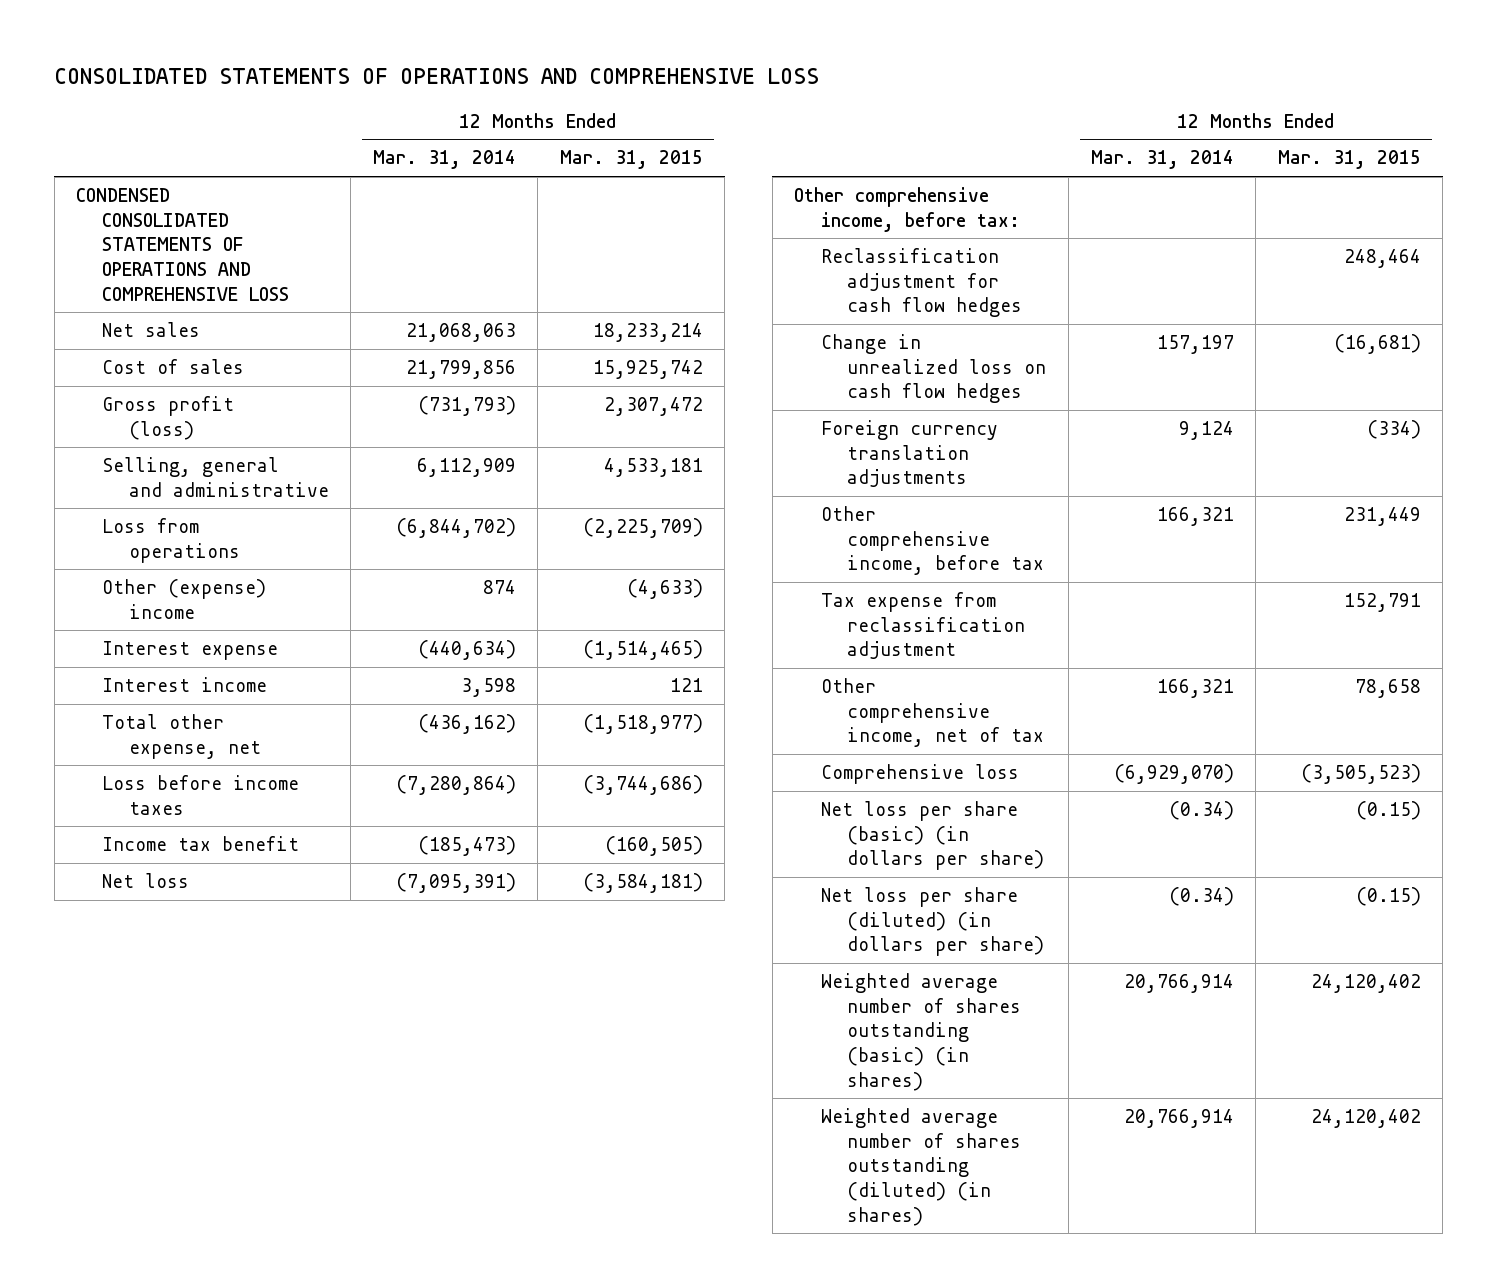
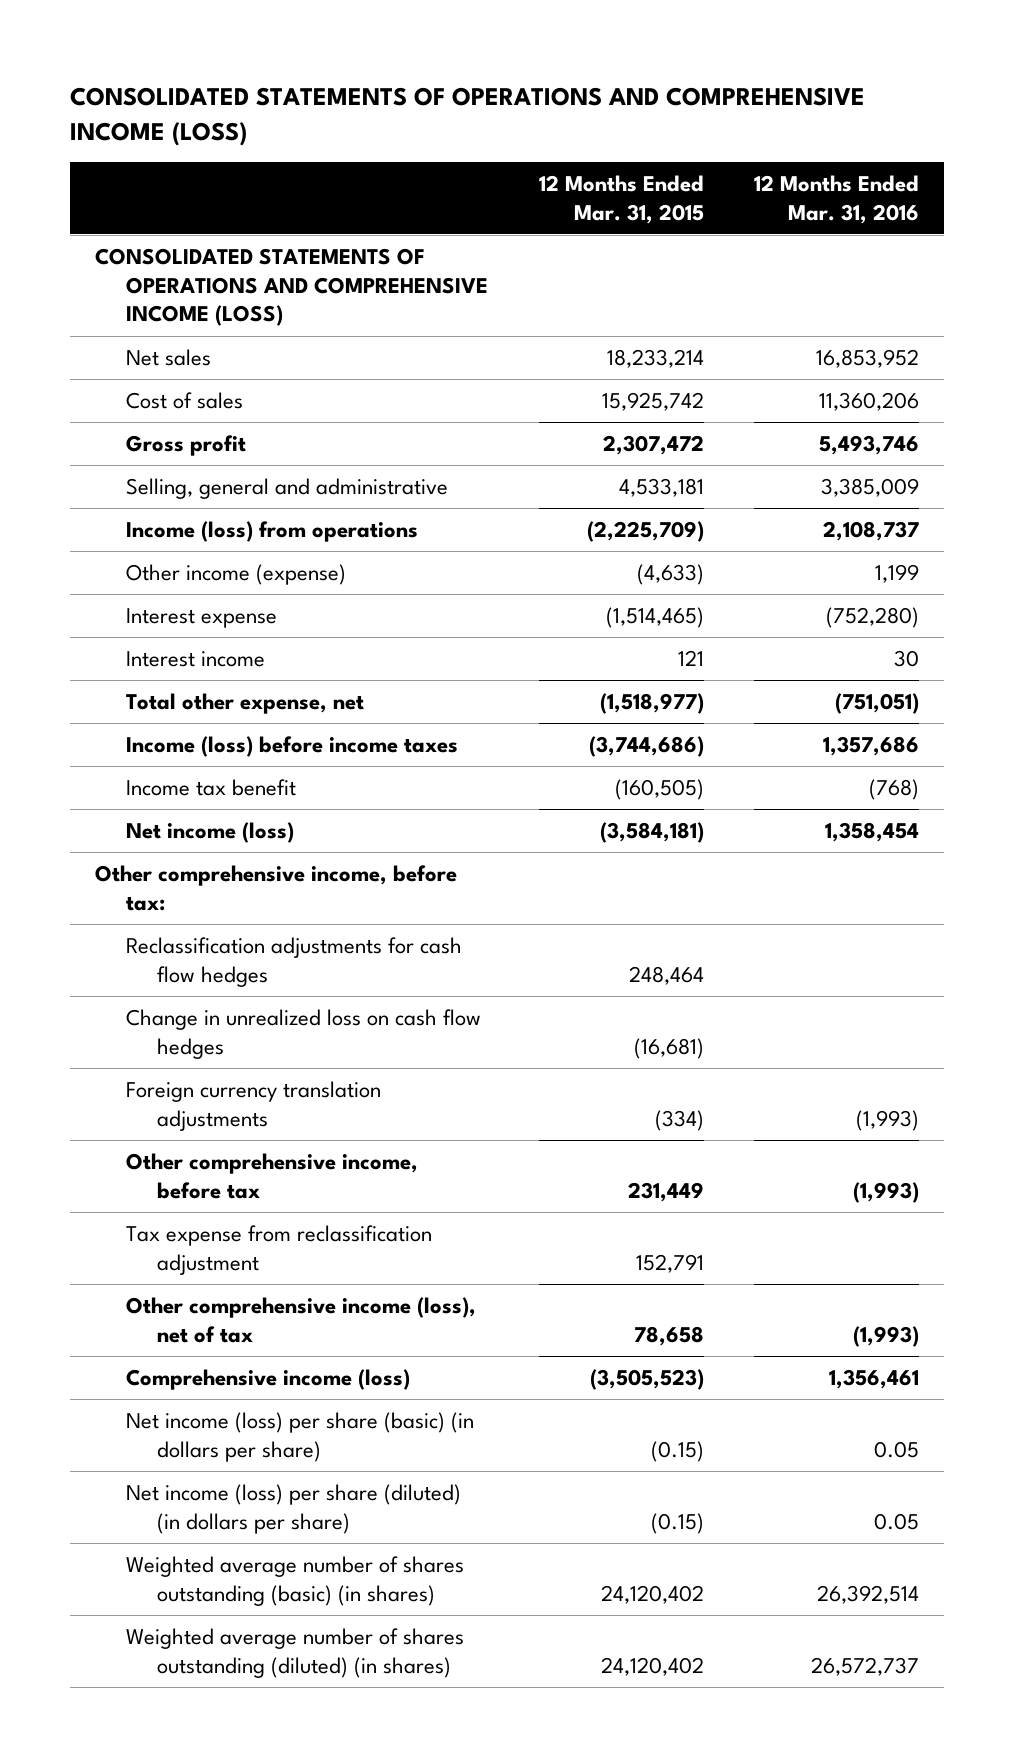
- CONSOLIDATED STATEMENTS OF OPERATIONS AND COMPREHENSIVE LOSS
+ CONSOLIDATED STATEMENTS OF OPERATIONS AND COMPREHENSIVE INCOME (LOSS)
- | 12 Months Ended Mar. 31, 2014 | 12 Months Ended Mar. 31, 2015
+ | 12 Months Ended Mar. 31, 2015 | 12 Months Ended Mar. 31, 2016
- CONDENSED CONSOLIDATED STATEMENTS OF OPERATIONS AND COMPREHENSIVE LOSS
+ CONSOLIDATED STATEMENTS OF OPERATIONS AND COMPREHENSIVE INCOME (LOSS)
- Gross profit (loss) | (731,793) | 2,307,472
+ Gross profit | 2,307,472 | 5,493,746
- Loss from operations | (6,844,702) | (2,225,709)
- Other (expense) income | 874 | (4,633)
+ Income (loss) from operations | (2,225,709) | 2,108,737
+ Other income (expense) | (4,633) | 1,199
- Loss before income taxes | (7,280,864) | (3,744,686)
+ Income (loss) before income taxes | (3,744,686) | 1,357,686
- Net loss | (7,095,391) | (3,584,181)
+ Net income (loss) | (3,584,181) | 1,358,454
- Reclassification adjustment for cash flow hedges | | 248,464
+ Reclassification adjustments for cash flow hedges | 248,464 |
- Other comprehensive income, net of tax | 166,321 | 78,658
- Comprehensive loss | (6,929,070) | (3,505,523)
- Net loss per share (basic) (in dollars per share) | (0.34) | (0.15)
- Net loss per share (diluted) (in dollars per share) | (0.34) | (0.15)
+ Other comprehensive income (loss), net of tax | 78,658 | (1,993)
+ Comprehensive income (loss) | (3,505,523) | 1,356,461
+ Net income (loss) per share (basic) (in dollars per share) | (0.15) | 0.05
+ Net income (loss) per share (diluted) (in dollars per share) | (0.15) | 0.05

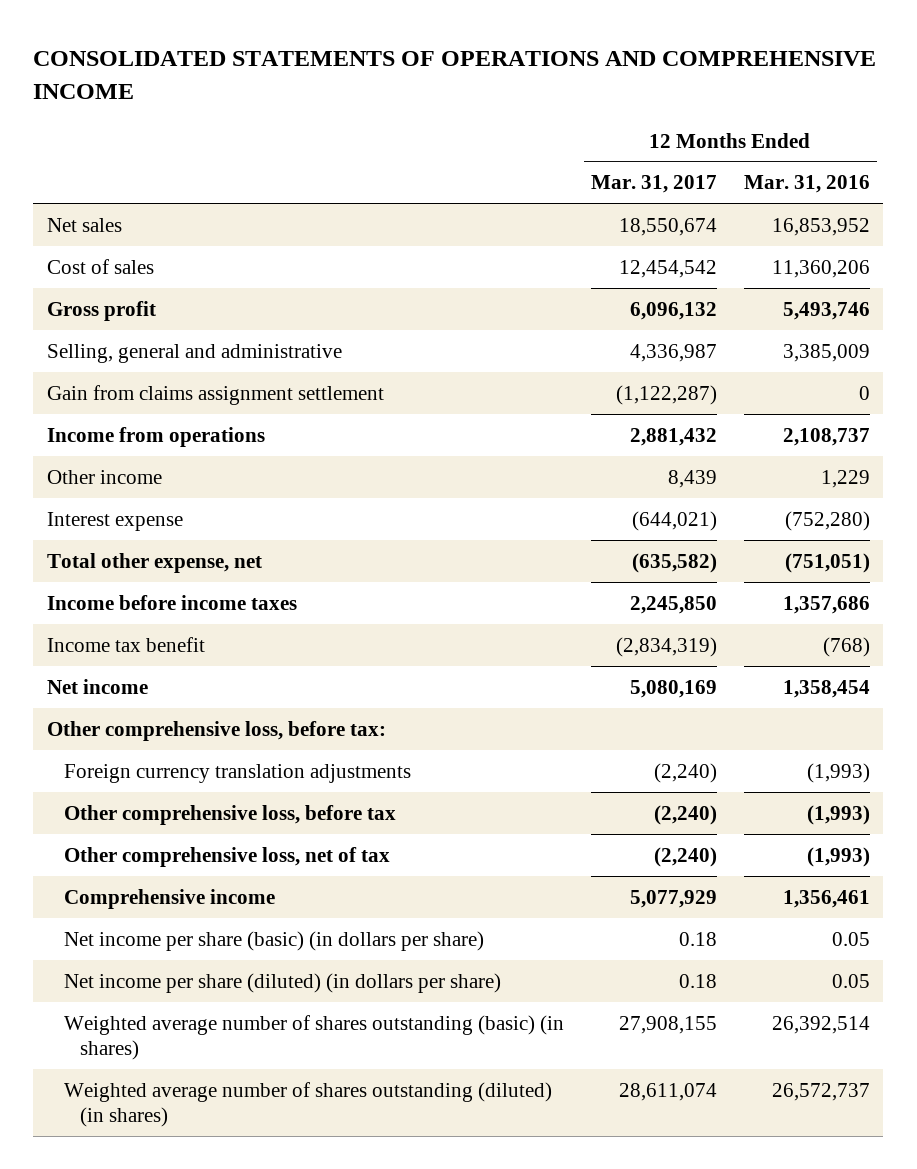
- CONSOLIDATED STATEMENTS OF OPERATIONS AND COMPREHENSIVE INCOME (LOSS)
+ CONSOLIDATED STATEMENTS OF OPERATIONS AND COMPREHENSIVE INCOME
- | 12 Months Ended Mar. 31, 2015 | 12 Months Ended Mar. 31, 2016
+ | 12 Months Ended Mar. 31, 2017 | 12 Months Ended Mar. 31, 2016
- CONSOLIDATED STATEMENTS OF OPERATIONS AND COMPREHENSIVE INCOME (LOSS)
- Income (loss) from operations | (2,225,709) | 2,108,737
- Other income (expense) | (4,633) | 1,199
+ Gain from claims assignment settlement | (1,122,287) | 0
+ Income from operations | 2,881,432 | 2,108,737
+ Other income | 8,439 | 1,229
- Interest income | 121 | 30
- Income (loss) before income taxes | (3,744,686) | 1,357,686
+ Income before income taxes | 2,245,850 | 1,357,686
- Net income (loss) | (3,584,181) | 1,358,454
- Other comprehensive income, before tax:
- Reclassification adjustments for cash flow hedges | 248,464 |
- Change in unrealized loss on cash flow hedges | (16,681) |
+ Net income | 5,080,169 | 1,358,454
+ Other comprehensive loss, before tax:
- Other comprehensive income, before tax | 231,449 | (1,993)
- Tax expense from reclassification adjustment | 152,791 |
- Other comprehensive income (loss), net of tax | 78,658 | (1,993)
- Comprehensive income (loss) | (3,505,523) | 1,356,461
- Net income (loss) per share (basic) (in dollars per share) | (0.15) | 0.05
- Net income (loss) per share (diluted) (in dollars per share) | (0.15) | 0.05
+ Other comprehensive loss, before tax | (2,240) | (1,993)
+ Other comprehensive loss, net of tax | (2,240) | (1,993)
+ Comprehensive income | 5,077,929 | 1,356,461
+ Net income per share (basic) (in dollars per share) | 0.18 | 0.05
+ Net income per share (diluted) (in dollars per share) | 0.18 | 0.05

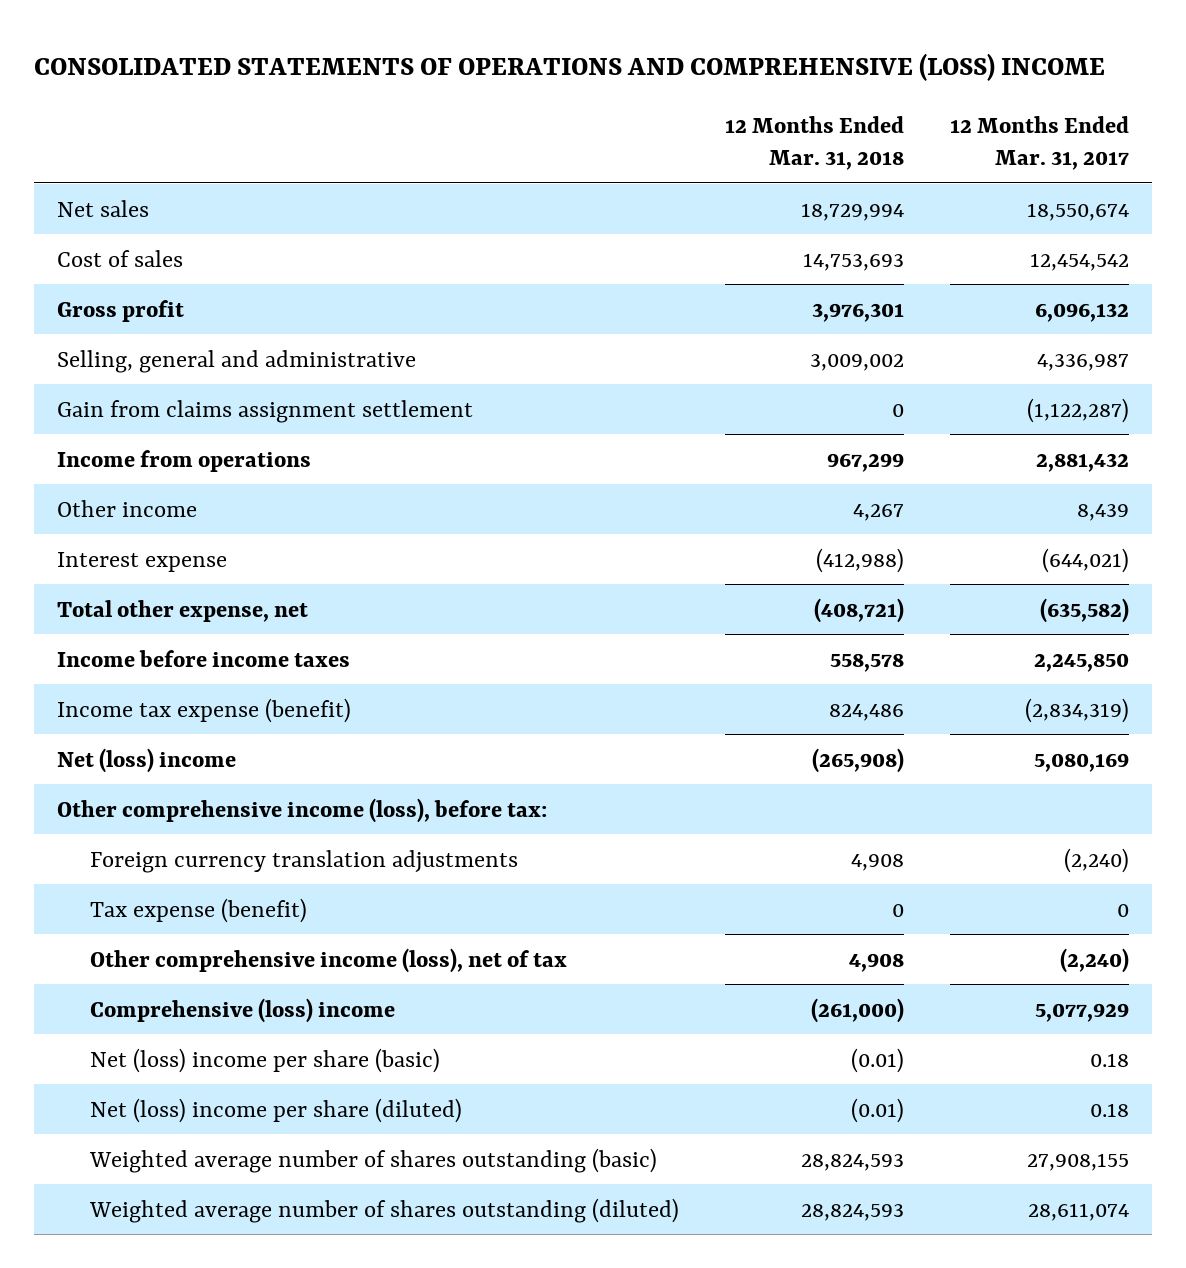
- CONSOLIDATED STATEMENTS OF OPERATIONS AND COMPREHENSIVE INCOME
+ CONSOLIDATED STATEMENTS OF OPERATIONS AND COMPREHENSIVE (LOSS) INCOME
- | 12 Months Ended Mar. 31, 2017 | 12 Months Ended Mar. 31, 2016
+ | 12 Months Ended Mar. 31, 2018 | 12 Months Ended Mar. 31, 2017
- Income tax benefit | (2,834,319) | (768)
- Net income | 5,080,169 | 1,358,454
- Other comprehensive loss, before tax:
+ Income tax expense (benefit) | 824,486 | (2,834,319)
+ Net (loss) income | (265,908) | 5,080,169
+ Other comprehensive income (loss), before tax:
- Other comprehensive loss, before tax | (2,240) | (1,993)
- Other comprehensive loss, net of tax | (2,240) | (1,993)
- Comprehensive income | 5,077,929 | 1,356,461
- Net income per share (basic) (in dollars per share) | 0.18 | 0.05
- Net income per share (diluted) (in dollars per share) | 0.18 | 0.05
- Weighted average number of shares outstanding (basic) (in shares) | 27,908,155 | 26,392,514
- Weighted average number of shares outstanding (diluted) (in shares) | 28,611,074 | 26,572,737
+ Tax expense (benefit) | 0 | 0
+ Other comprehensive income (loss), net of tax | 4,908 | (2,240)
+ Comprehensive (loss) income | (261,000) | 5,077,929
+ Net (loss) income per share (basic) | (0.01) | 0.18
+ Net (loss) income per share (diluted) | (0.01) | 0.18
+ Weighted average number of shares outstanding (basic) | 28,824,593 | 27,908,155
+ Weighted average number of shares outstanding (diluted) | 28,824,593 | 28,611,074

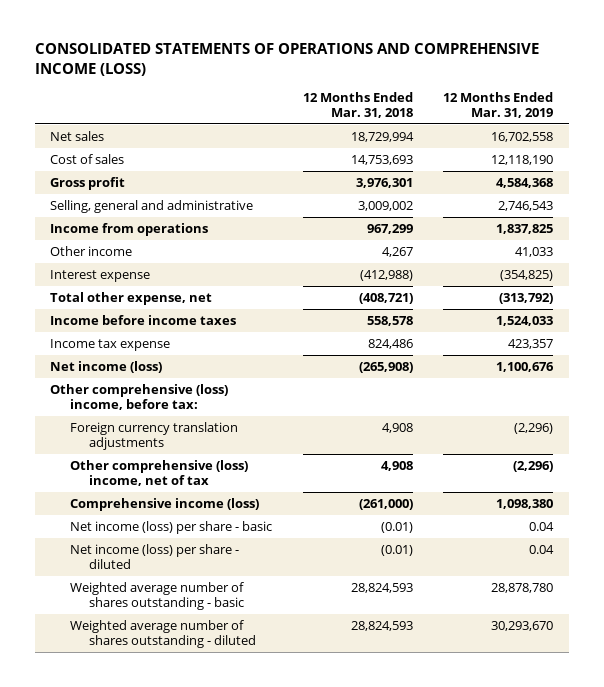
- CONSOLIDATED STATEMENTS OF OPERATIONS AND COMPREHENSIVE (LOSS) INCOME
+ CONSOLIDATED STATEMENTS OF OPERATIONS AND COMPREHENSIVE INCOME (LOSS)
- | 12 Months Ended Mar. 31, 2018 | 12 Months Ended Mar. 31, 2017
+ | 12 Months Ended Mar. 31, 2018 | 12 Months Ended Mar. 31, 2019
- Gain from claims assignment settlement | 0 | (1,122,287)
- Income tax expense (benefit) | 824,486 | (2,834,319)
- Net (loss) income | (265,908) | 5,080,169
- Other comprehensive income (loss), before tax:
+ Income tax expense | 824,486 | 423,357
+ Net income (loss) | (265,908) | 1,100,676
+ Other comprehensive (loss) income, before tax:
- Tax expense (benefit) | 0 | 0
- Other comprehensive income (loss), net of tax | 4,908 | (2,240)
- Comprehensive (loss) income | (261,000) | 5,077,929
- Net (loss) income per share (basic) | (0.01) | 0.18
- Net (loss) income per share (diluted) | (0.01) | 0.18
- Weighted average number of shares outstanding (basic) | 28,824,593 | 27,908,155
- Weighted average number of shares outstanding (diluted) | 28,824,593 | 28,611,074
+ Other comprehensive (loss) income, net of tax | 4,908 | (2,296)
+ Comprehensive income (loss) | (261,000) | 1,098,380
+ Net income (loss) per share - basic | (0.01) | 0.04
+ Net income (loss) per share - diluted | (0.01) | 0.04
+ Weighted average number of shares outstanding - basic | 28,824,593 | 28,878,780
+ Weighted average number of shares outstanding - diluted | 28,824,593 | 30,293,670

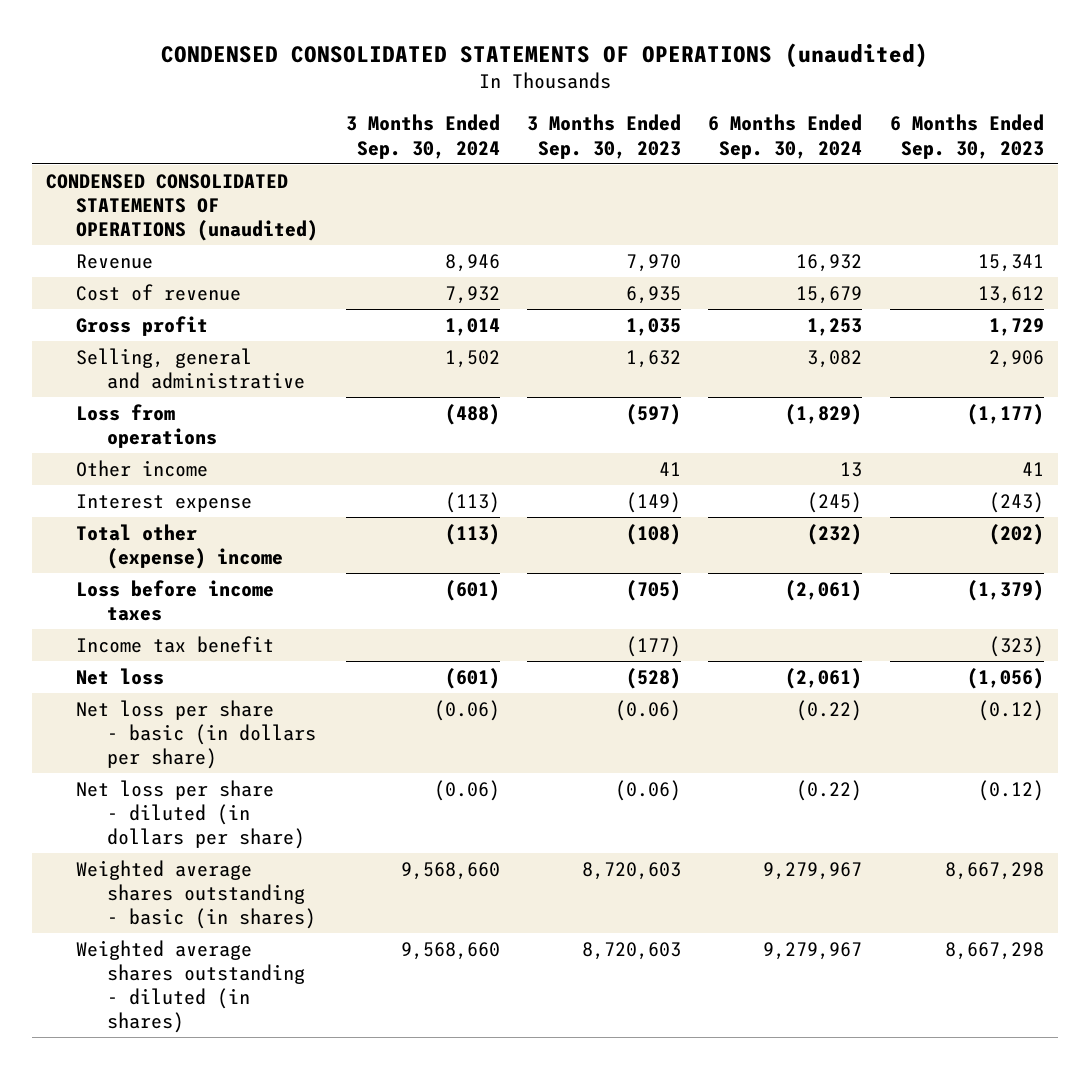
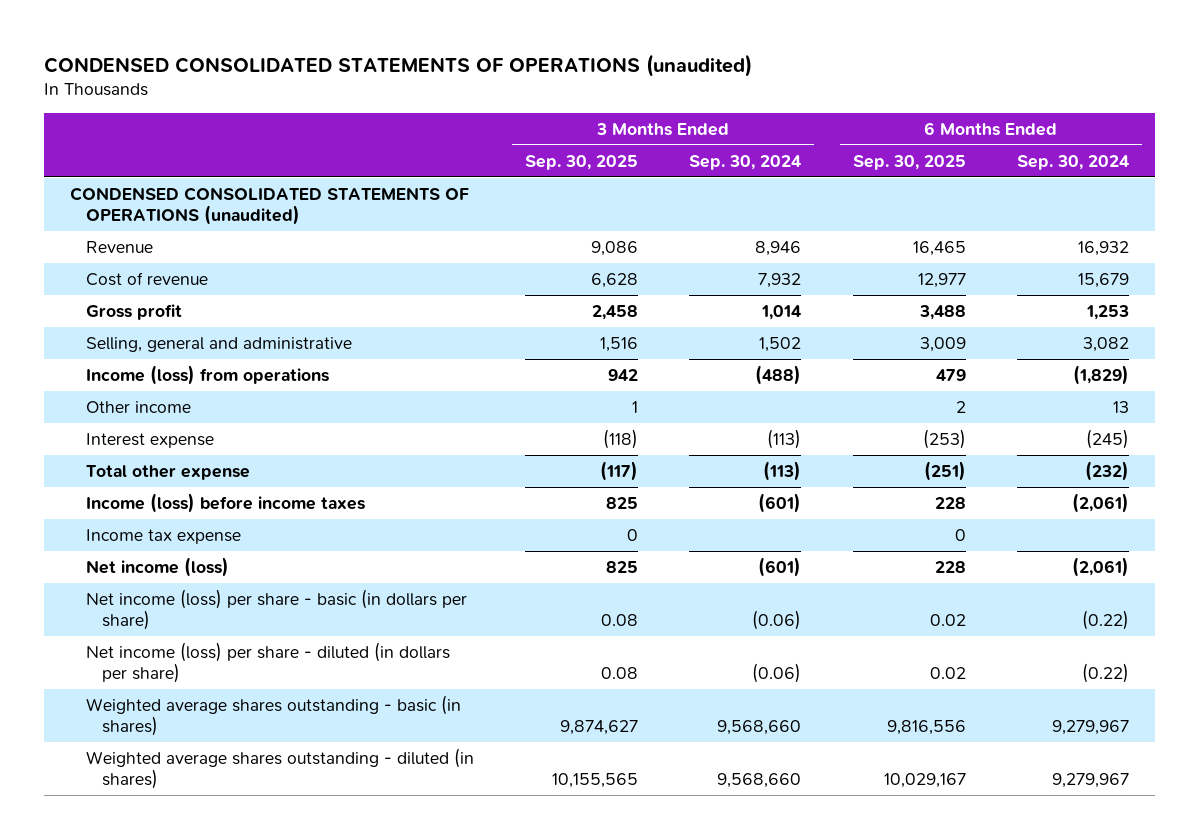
- | 3 Months Ended Sep. 30, 2024 | 3 Months Ended Sep. 30, 2023 | 6 Months Ended Sep. 30, 2024 | 6 Months Ended Sep. 30, 2023
+ | 3 Months Ended Sep. 30, 2025 | 3 Months Ended Sep. 30, 2024 | 6 Months Ended Sep. 30, 2025 | 6 Months Ended Sep. 30, 2024
- Loss from operations | (488) | (597) | (1,829) | (1,177)
+ Income (loss) from operations | 942 | (488) | 479 | (1,829)
- Total other (expense) income | (113) | (108) | (232) | (202)
- Loss before income taxes | (601) | (705) | (2,061) | (1,379)
- Income tax benefit | | (177) | | (323)
- Net loss | (601) | (528) | (2,061) | (1,056)
- Net loss per share - basic (in dollars per share) | (0.06) | (0.06) | (0.22) | (0.12)
- Net loss per share - diluted (in dollars per share) | (0.06) | (0.06) | (0.22) | (0.12)
+ Total other expense | (117) | (113) | (251) | (232)
+ Income (loss) before income taxes | 825 | (601) | 228 | (2,061)
+ Income tax expense | 0 | | 0 |
+ Net income (loss) | 825 | (601) | 228 | (2,061)
+ Net income (loss) per share - basic (in dollars per share) | 0.08 | (0.06) | 0.02 | (0.22)
+ Net income (loss) per share - diluted (in dollars per share) | 0.08 | (0.06) | 0.02 | (0.22)

